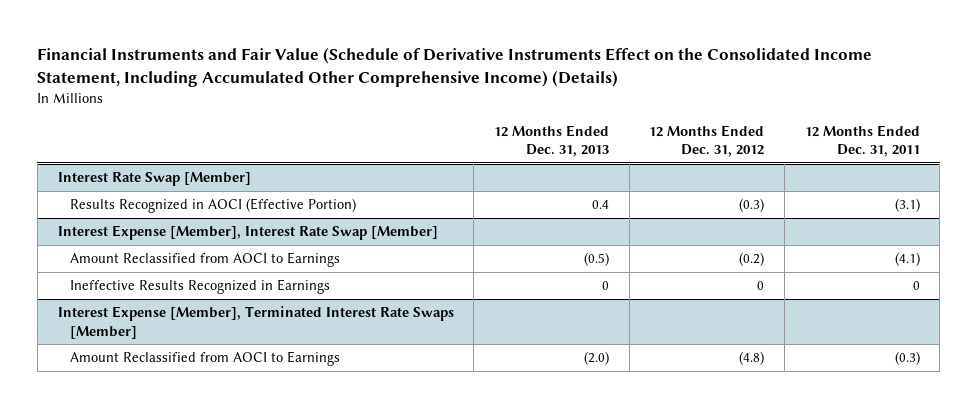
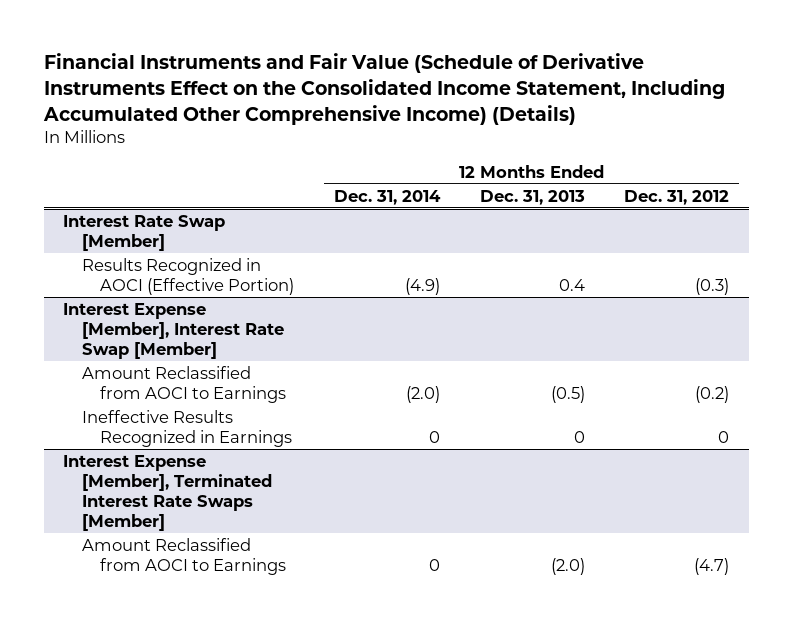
- | 12 Months Ended Dec. 31, 2013 | 12 Months Ended Dec. 31, 2012 | 12 Months Ended Dec. 31, 2011
+ | 12 Months Ended Dec. 31, 2014 | 12 Months Ended Dec. 31, 2013 | 12 Months Ended Dec. 31, 2012
@ Interest Expense [Member], Terminated Interest Rate Swaps [Member]
- Amount Reclassified from AOCI to Earnings | (2.0) | (4.8) | (0.3)
+ Amount Reclassified from AOCI to Earnings | 0 | (2.0) | (4.7)

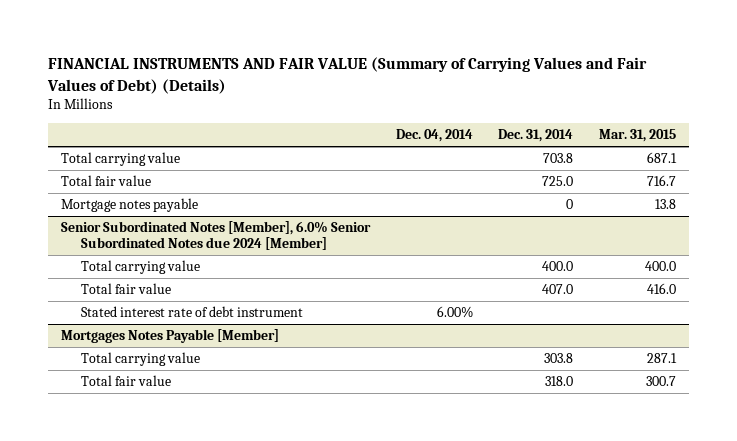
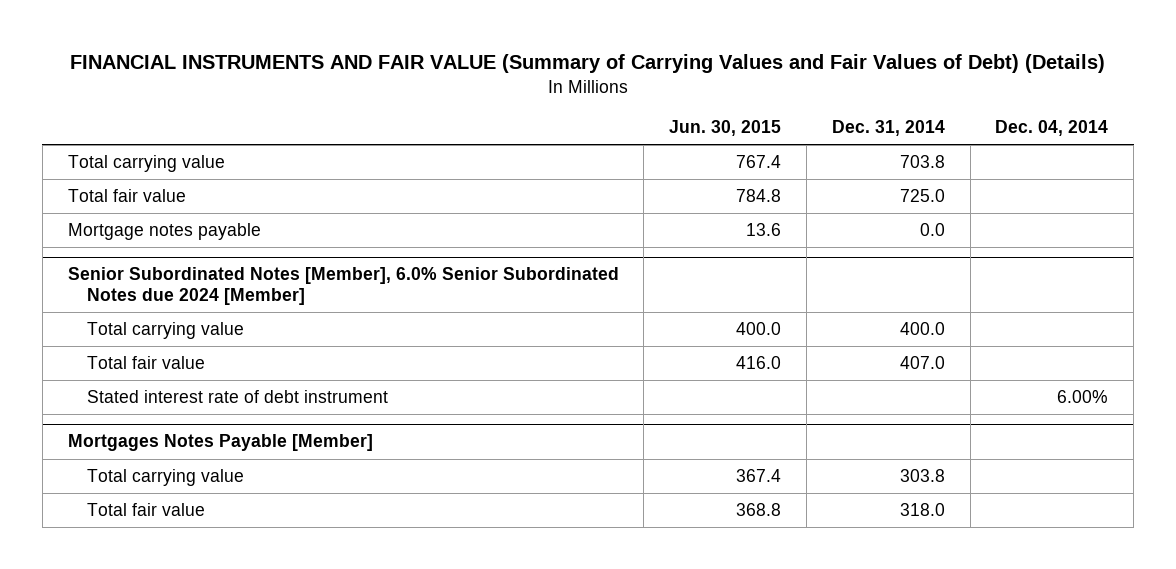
- | Dec. 04, 2014 | Dec. 31, 2014 | Mar. 31, 2015
+ | Jun. 30, 2015 | Dec. 31, 2014 | Dec. 04, 2014
- Mortgage notes payable | | 0 | 13.8
+ Mortgage notes payable | 13.6 | 0.0 |

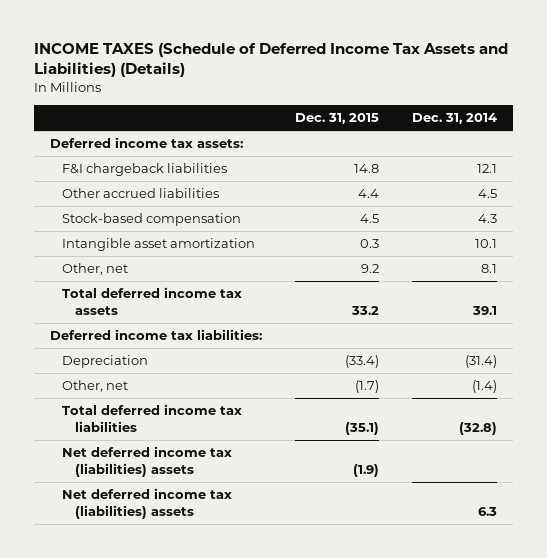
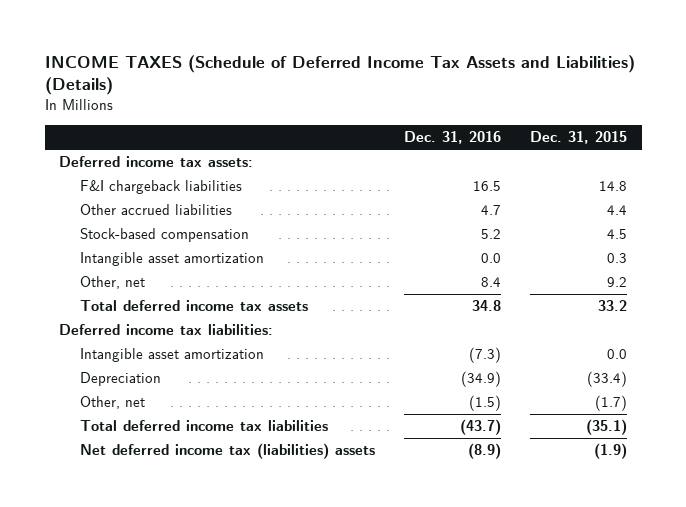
- | Dec. 31, 2015 | Dec. 31, 2014
+ | Dec. 31, 2016 | Dec. 31, 2015
+ Intangible asset amortization | (7.3) | 0.0
- Net deferred income tax (liabilities) assets | | 6.3

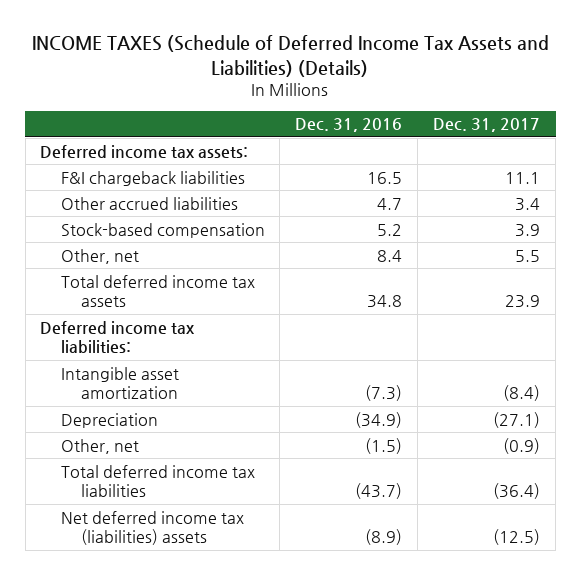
- | Dec. 31, 2016 | Dec. 31, 2015
+ | Dec. 31, 2016 | Dec. 31, 2017
- Intangible asset amortization | 0.0 | 0.3

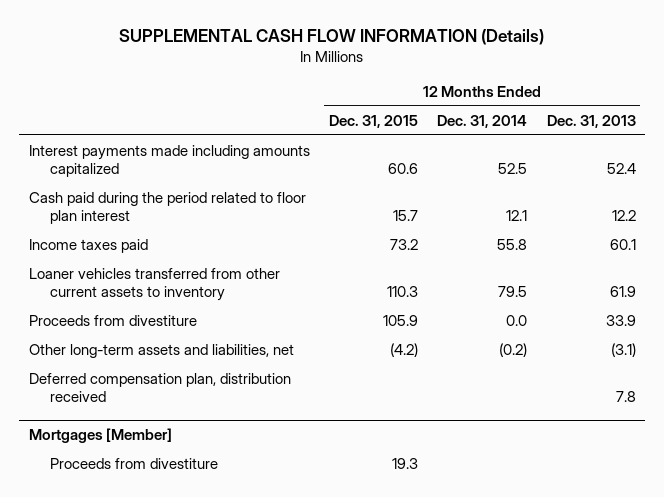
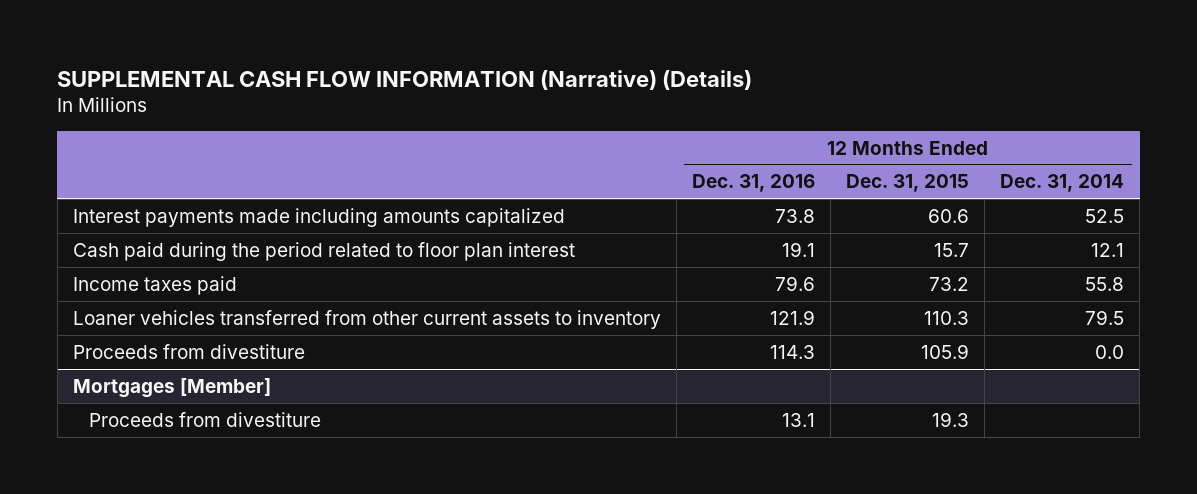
- SUPPLEMENTAL CASH FLOW INFORMATION (Details)
+ SUPPLEMENTAL CASH FLOW INFORMATION (Narrative) (Details)
- | 12 Months Ended Dec. 31, 2015 | 12 Months Ended Dec. 31, 2014 | 12 Months Ended Dec. 31, 2013
+ | 12 Months Ended Dec. 31, 2016 | 12 Months Ended Dec. 31, 2015 | 12 Months Ended Dec. 31, 2014
- Other long-term assets and liabilities, net | (4.2) | (0.2) | (3.1)
- Deferred compensation plan, distribution received | | | 7.8

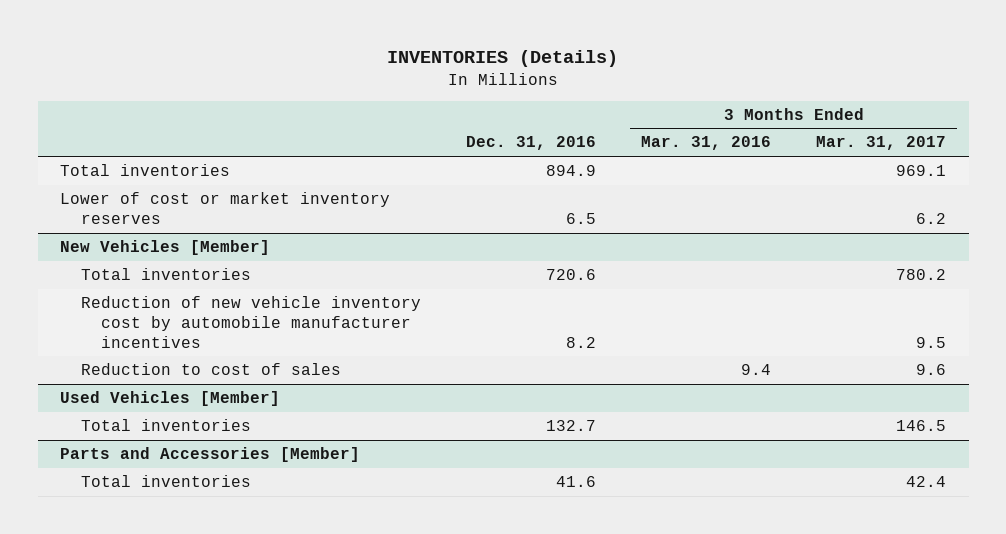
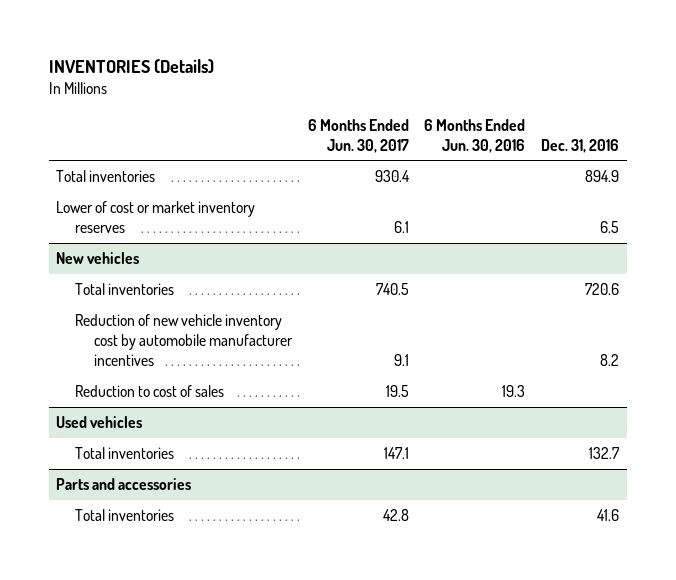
- | Dec. 31, 2016 | 3 Months Ended Mar. 31, 2016 | 3 Months Ended Mar. 31, 2017
+ | 6 Months Ended Jun. 30, 2017 | 6 Months Ended Jun. 30, 2016 | Dec. 31, 2016
- New Vehicles [Member]
+ New vehicles
- Used Vehicles [Member]
+ Used vehicles
- Parts and Accessories [Member]
+ Parts and accessories

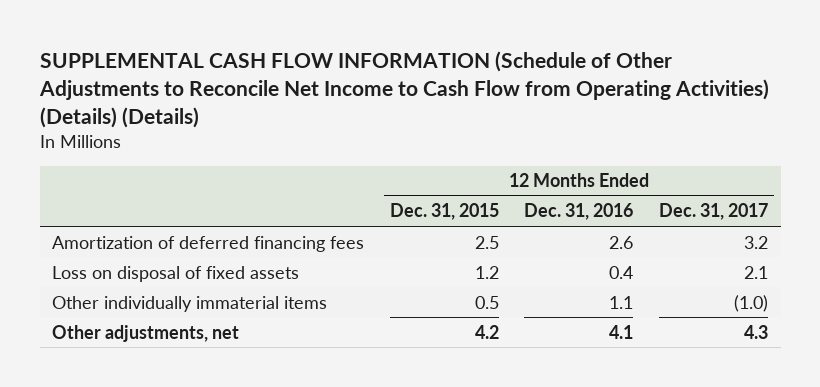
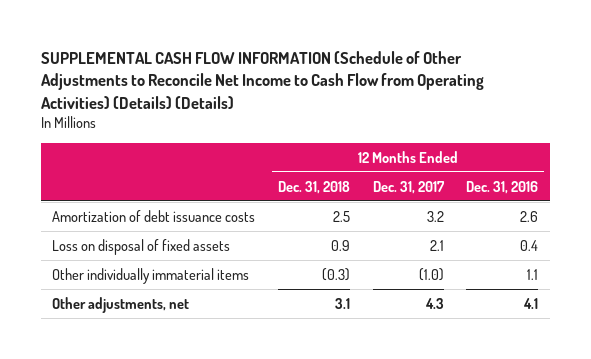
- | 12 Months Ended Dec. 31, 2015 | 12 Months Ended Dec. 31, 2016 | 12 Months Ended Dec. 31, 2017
+ | 12 Months Ended Dec. 31, 2018 | 12 Months Ended Dec. 31, 2017 | 12 Months Ended Dec. 31, 2016
- Amortization of deferred financing fees | 2.5 | 2.6 | 3.2
+ Amortization of debt issuance costs | 2.5 | 3.2 | 2.6

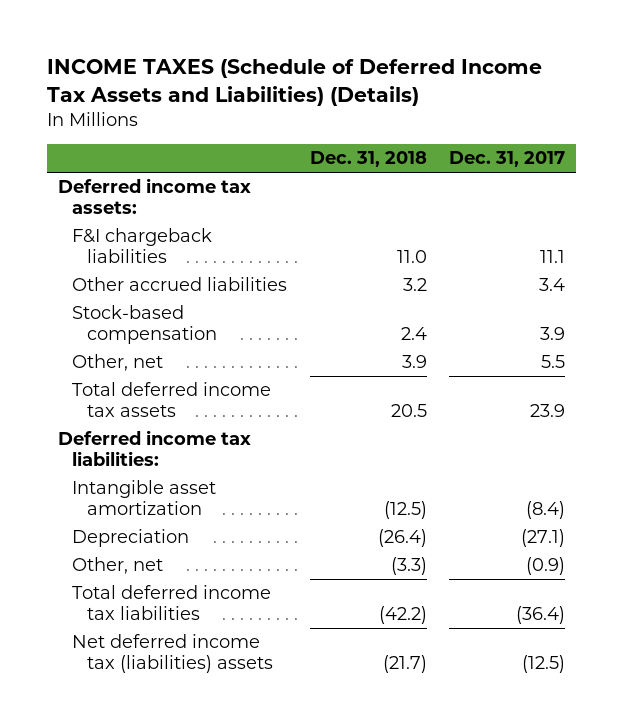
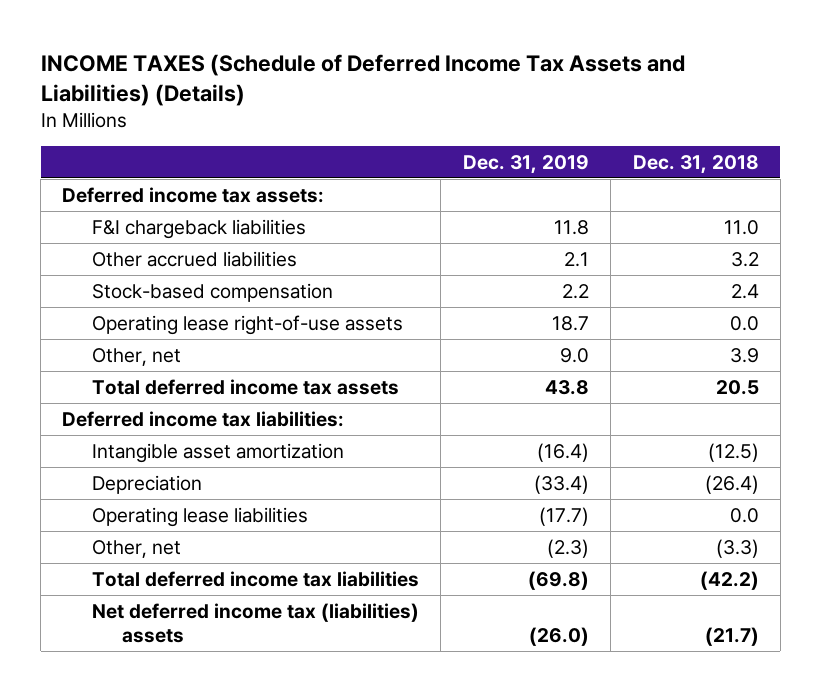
- | Dec. 31, 2018 | Dec. 31, 2017
+ | Dec. 31, 2019 | Dec. 31, 2018
+ Operating lease right-of-use assets | 18.7 | 0.0
+ Operating lease liabilities | (17.7) | 0.0

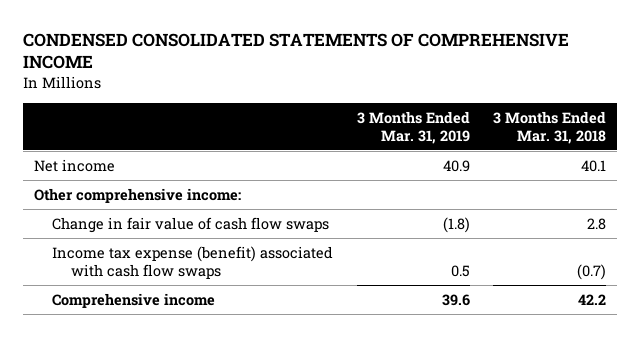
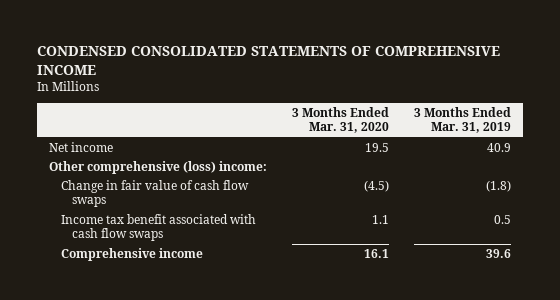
- | 3 Months Ended Mar. 31, 2019 | 3 Months Ended Mar. 31, 2018
+ | 3 Months Ended Mar. 31, 2020 | 3 Months Ended Mar. 31, 2019
- Other comprehensive income:
+ Other comprehensive (loss) income:
- Income tax expense (benefit) associated with cash flow swaps | 0.5 | (0.7)
+ Income tax benefit associated with cash flow swaps | 1.1 | 0.5

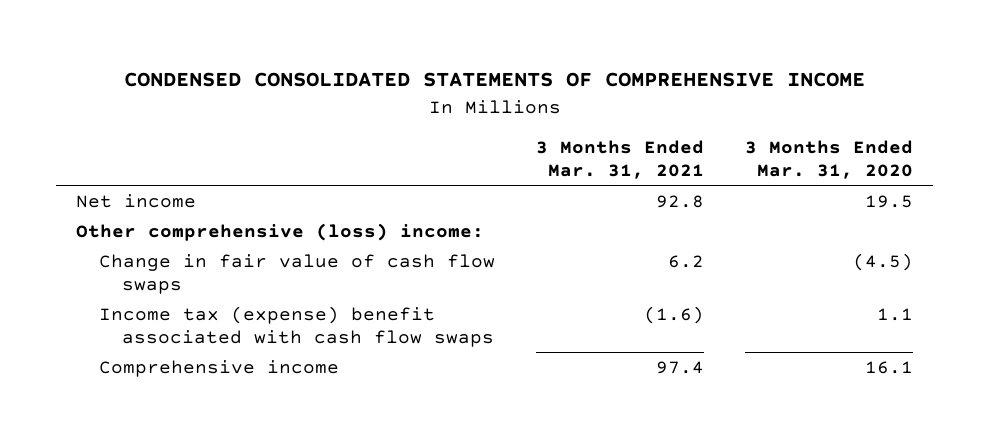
- | 3 Months Ended Mar. 31, 2020 | 3 Months Ended Mar. 31, 2019
+ | 3 Months Ended Mar. 31, 2021 | 3 Months Ended Mar. 31, 2020
- Income tax benefit associated with cash flow swaps | 1.1 | 0.5
+ Income tax (expense) benefit associated with cash flow swaps | (1.6) | 1.1

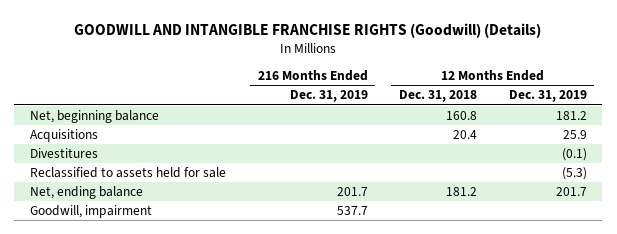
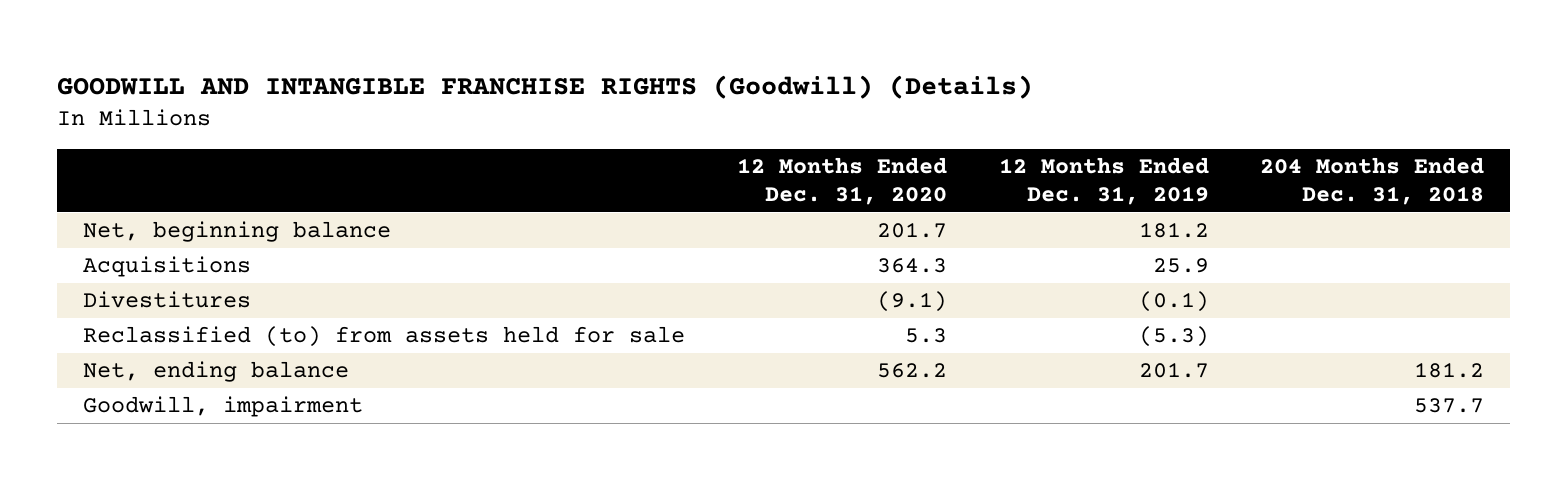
- | 216 Months Ended Dec. 31, 2019 | 12 Months Ended Dec. 31, 2018 | 12 Months Ended Dec. 31, 2019
+ | 12 Months Ended Dec. 31, 2020 | 12 Months Ended Dec. 31, 2019 | 204 Months Ended Dec. 31, 2018
- Reclassified to assets held for sale | | | (5.3)
+ Reclassified (to) from assets held for sale | 5.3 | (5.3) |

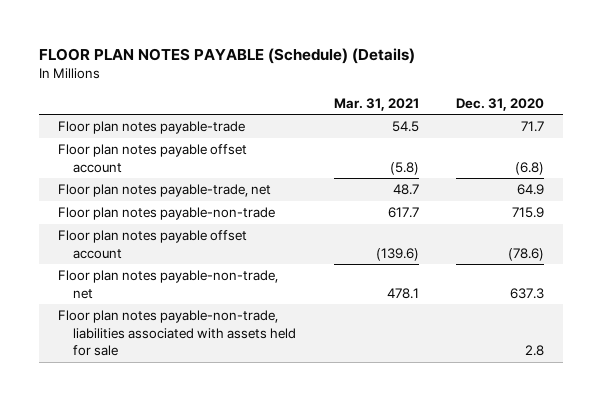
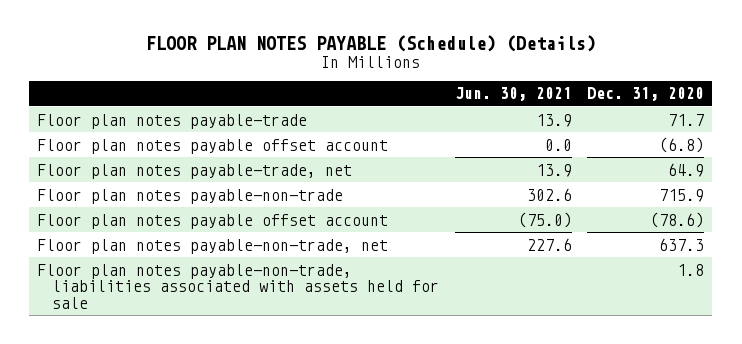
- | Mar. 31, 2021 | Dec. 31, 2020
+ | Jun. 30, 2021 | Dec. 31, 2020
- Floor plan notes payable-non-trade, liabilities associated with assets held for sale | | 2.8
+ Floor plan notes payable-non-trade, liabilities associated with assets held for sale | | 1.8

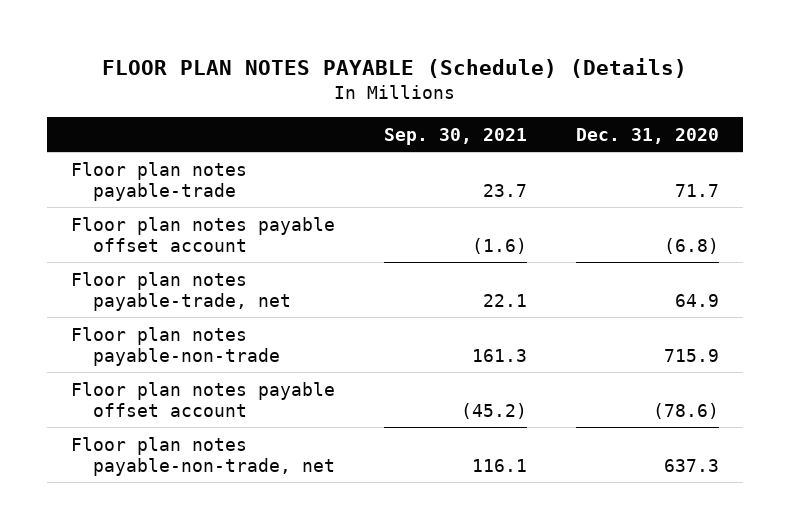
- | Jun. 30, 2021 | Dec. 31, 2020
+ | Sep. 30, 2021 | Dec. 31, 2020
- Floor plan notes payable-non-trade, liabilities associated with assets held for sale | | 1.8

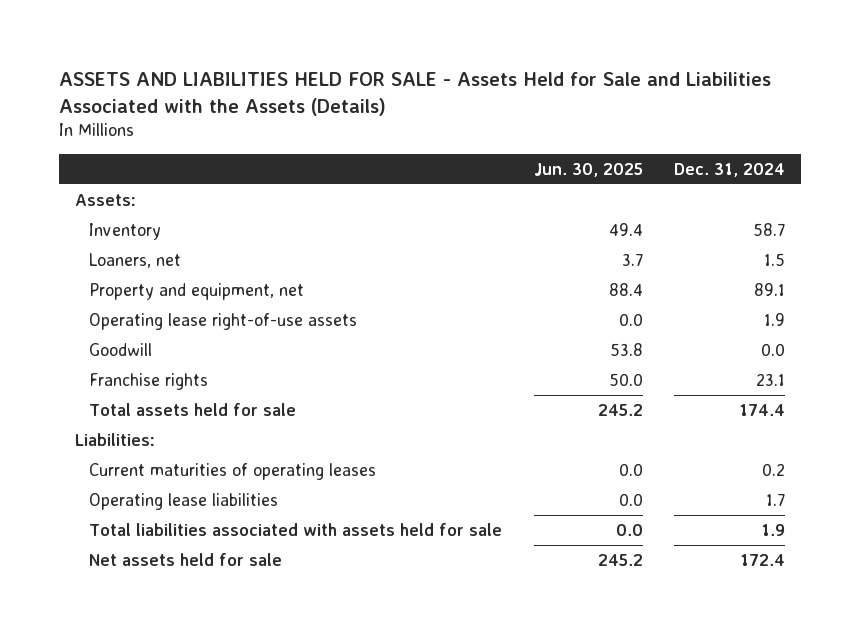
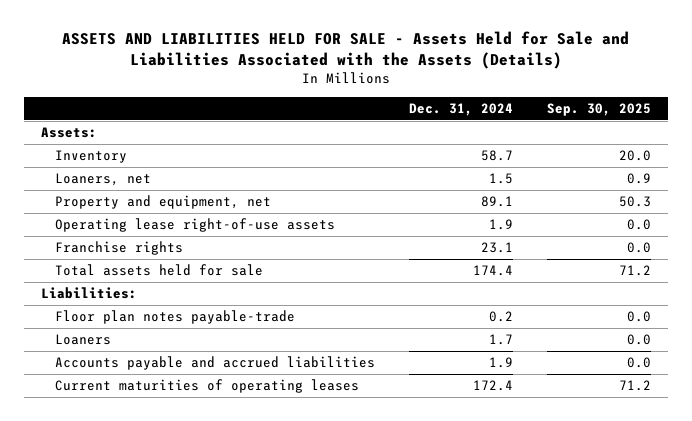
- | Jun. 30, 2025 | Dec. 31, 2024
+ | Dec. 31, 2024 | Sep. 30, 2025
- Goodwill | 53.8 | 0.0
- Current maturities of operating leases | 0.0 | 0.2
- Operating lease liabilities | 0.0 | 1.7
- Total liabilities associated with assets held for sale | 0.0 | 1.9
- Net assets held for sale | 245.2 | 172.4
+ Floor plan notes payable-trade | 0.2 | 0.0
+ Loaners | 1.7 | 0.0
+ Accounts payable and accrued liabilities | 1.9 | 0.0
+ Current maturities of operating leases | 172.4 | 71.2

